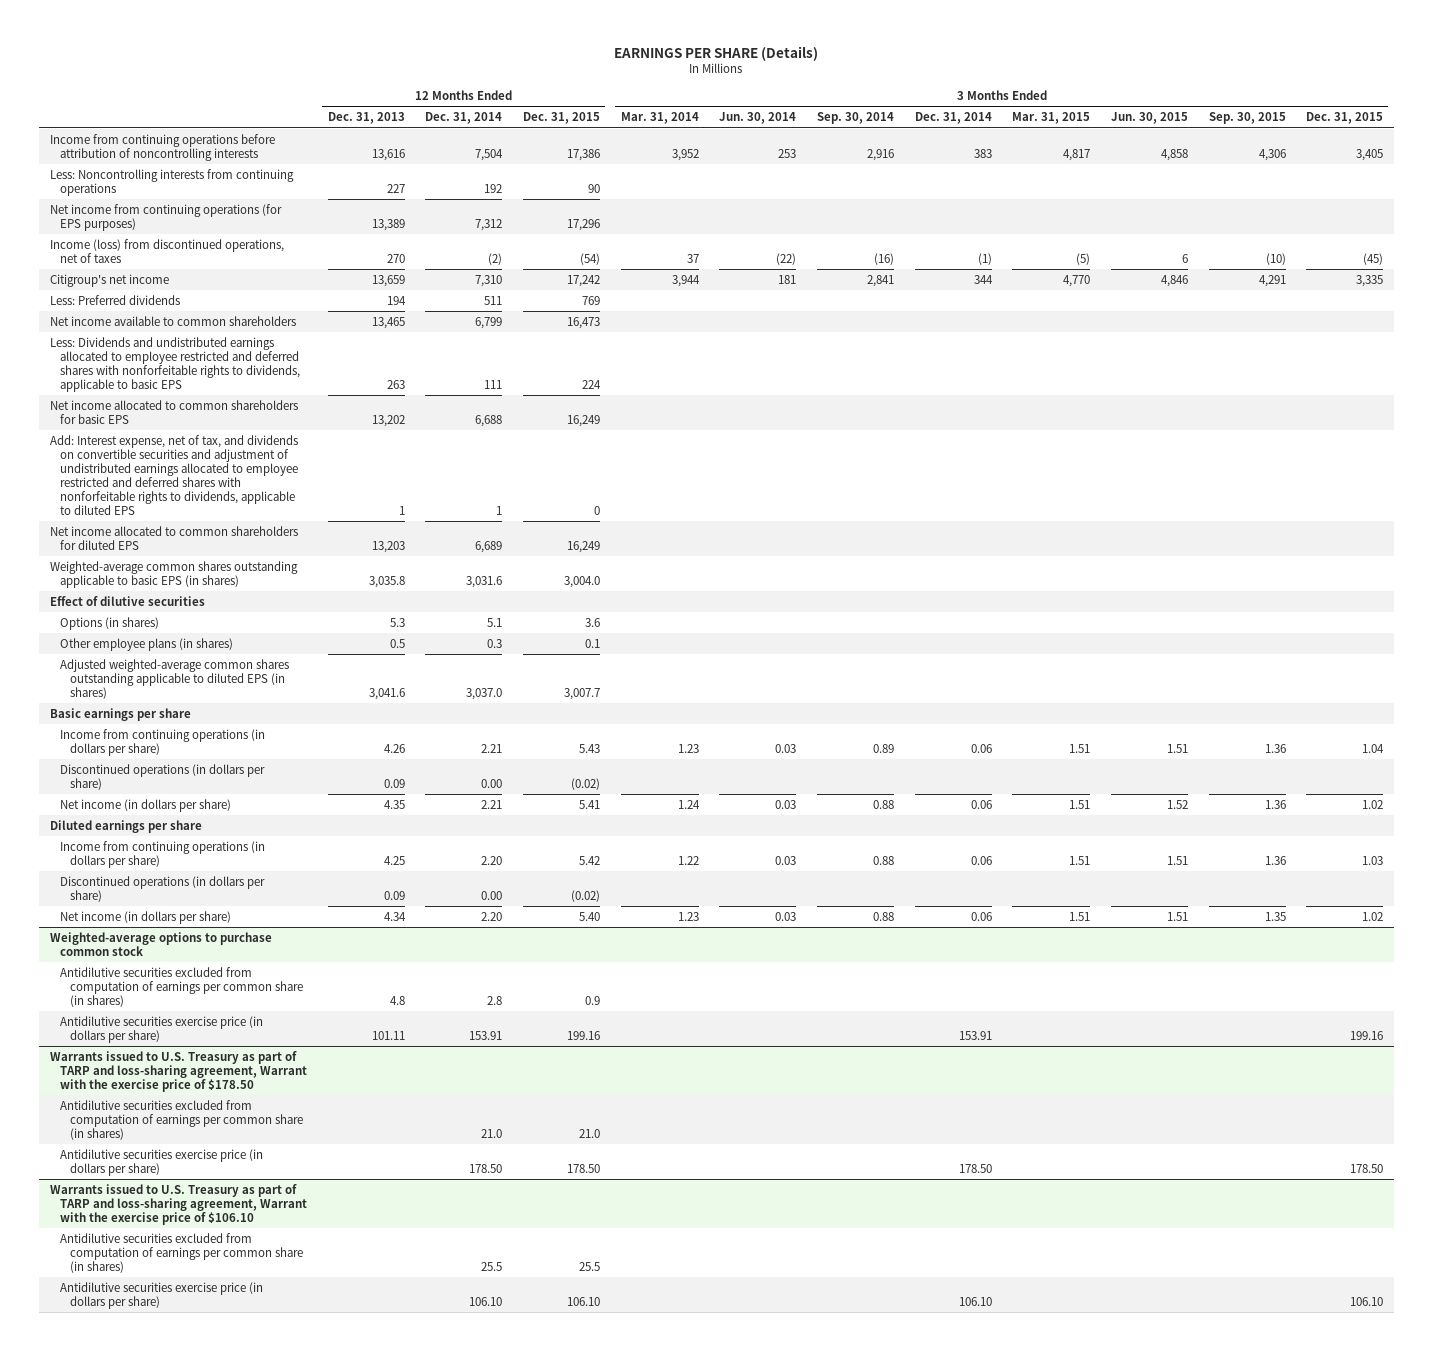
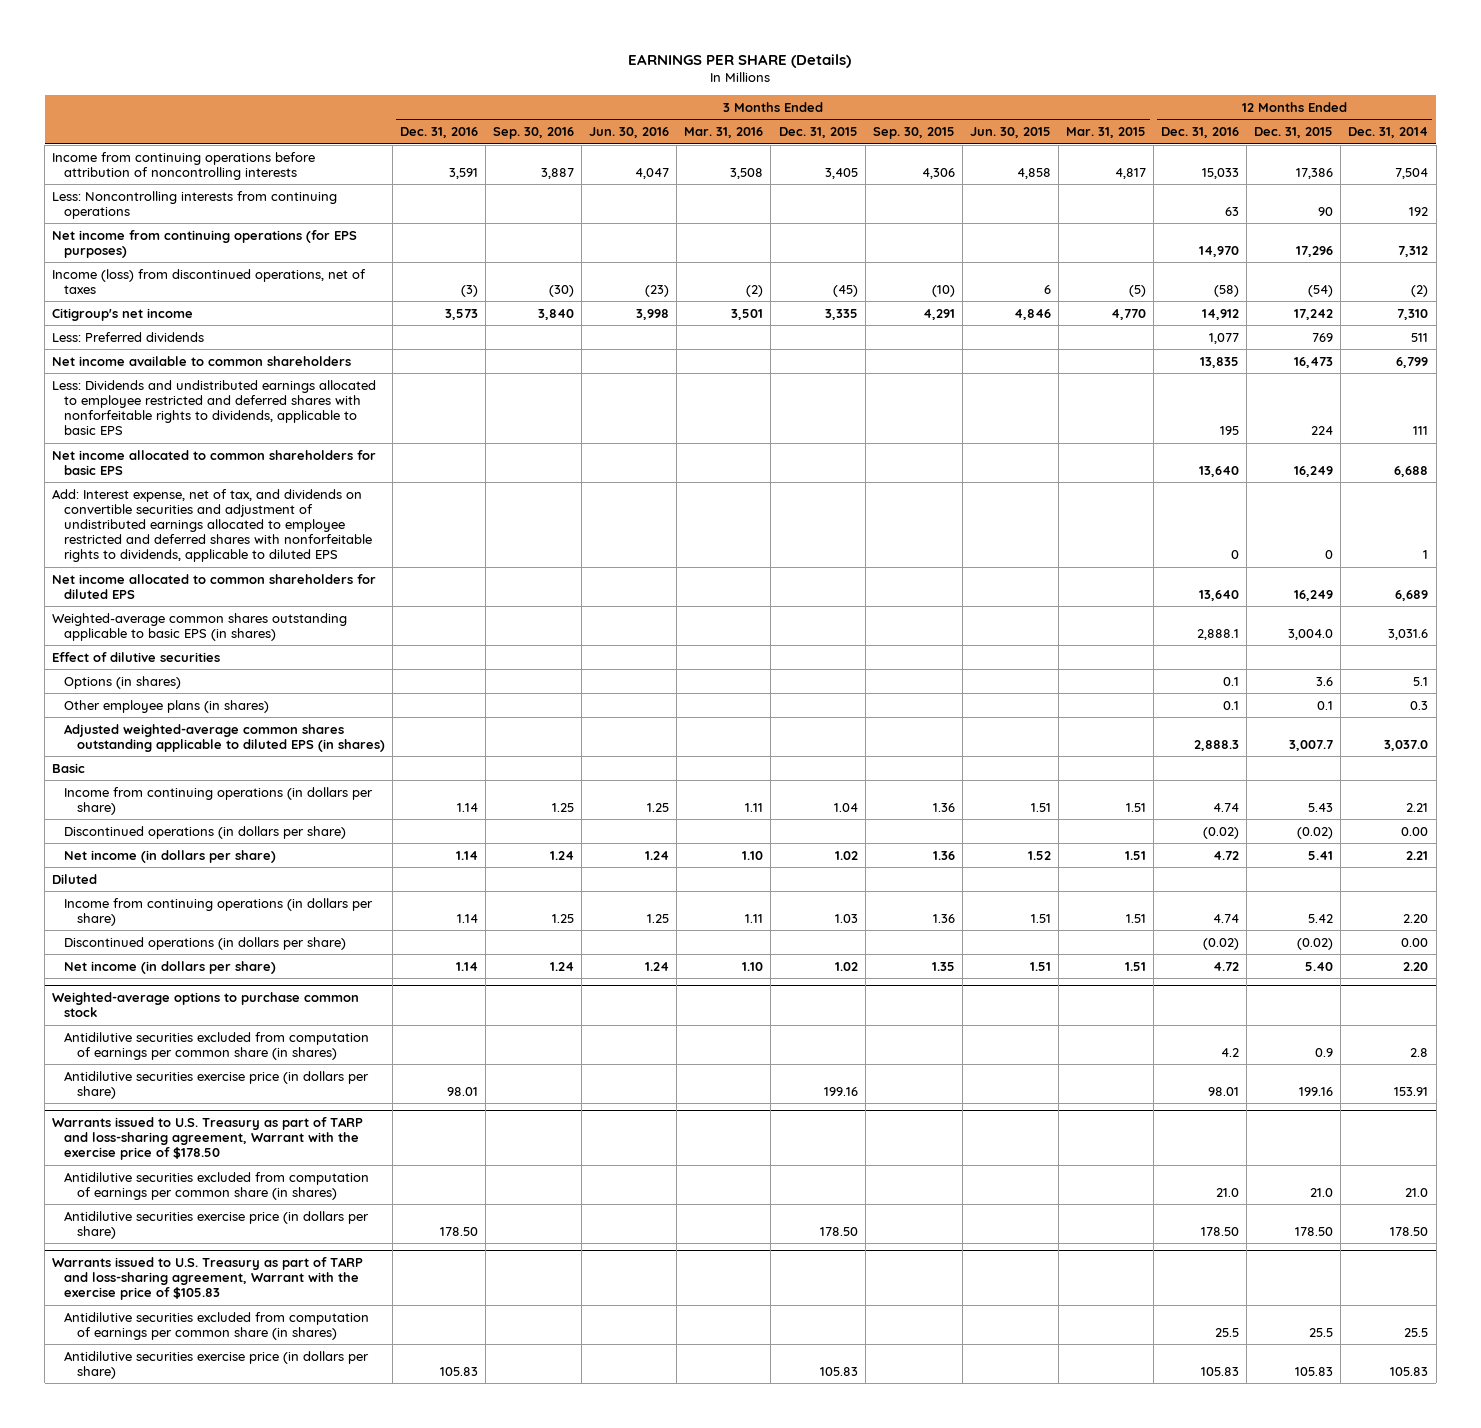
- | 12 Months Ended Dec. 31, 2013 | 12 Months Ended Dec. 31, 2014 | 12 Months Ended Dec. 31, 2015 | 3 Months Ended Mar. 31, 2014 | 3 Months Ended Jun. 30, 2014 | 3 Months Ended Sep. 30, 2014 | 3 Months Ended Dec. 31, 2014 | 3 Months Ended Mar. 31, 2015 | 3 Months Ended Jun. 30, 2015 | 3 Months Ended Sep. 30, 2015 | 3 Months Ended Dec. 31, 2015
+ | 3 Months Ended Dec. 31, 2016 | 3 Months Ended Sep. 30, 2016 | 3 Months Ended Jun. 30, 2016 | 3 Months Ended Mar. 31, 2016 | 3 Months Ended Dec. 31, 2015 | 3 Months Ended Sep. 30, 2015 | 3 Months Ended Jun. 30, 2015 | 3 Months Ended Mar. 31, 2015 | 12 Months Ended Dec. 31, 2016 | 12 Months Ended Dec. 31, 2015 | 12 Months Ended Dec. 31, 2014
- Basic earnings per share
+ Basic
- Diluted earnings per share
+ Diluted
- Warrants issued to U.S. Treasury as part of TARP and loss-sharing agreement, Warrant with the exercise price of $106.10
+ Warrants issued to U.S. Treasury as part of TARP and loss-sharing agreement, Warrant with the exercise price of $105.83
- Antidilutive securities exercise price (in dollars per share) | | 106.10 | 106.10 | | | | 106.10 | | | | 106.10
+ Antidilutive securities exercise price (in dollars per share) | 105.83 | | | | 105.83 | | | | 105.83 | 105.83 | 105.83

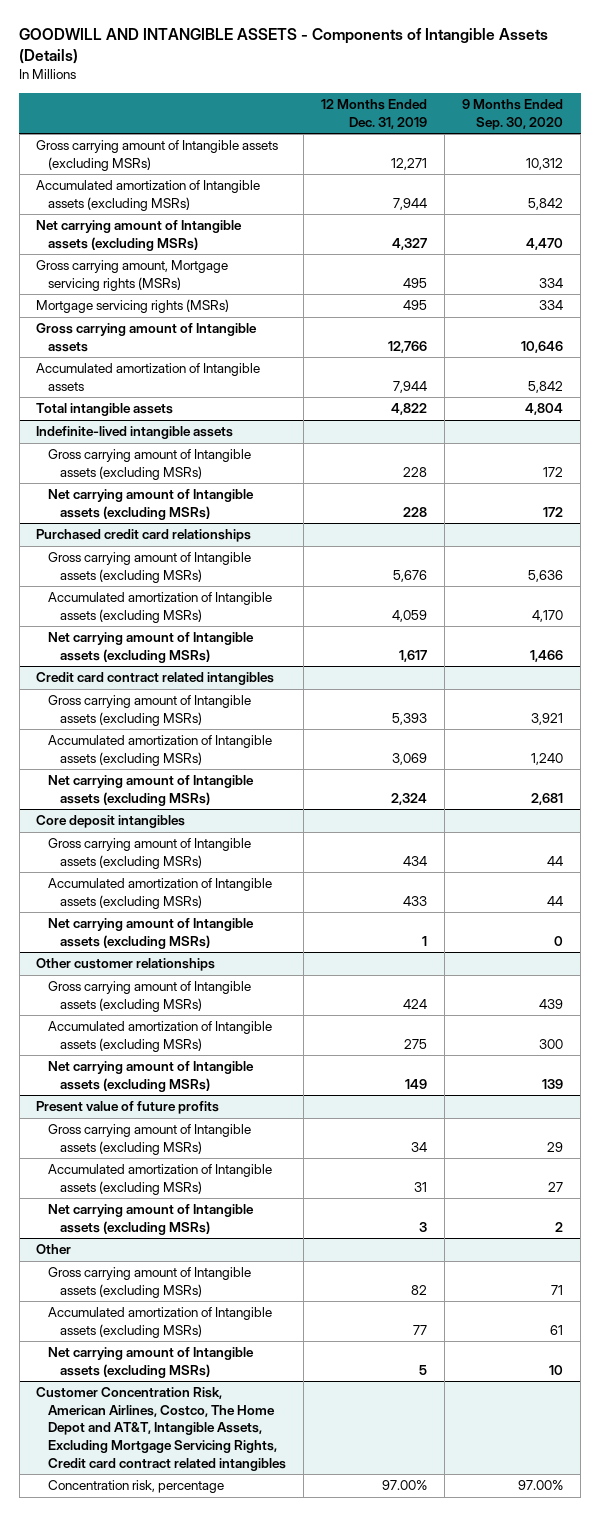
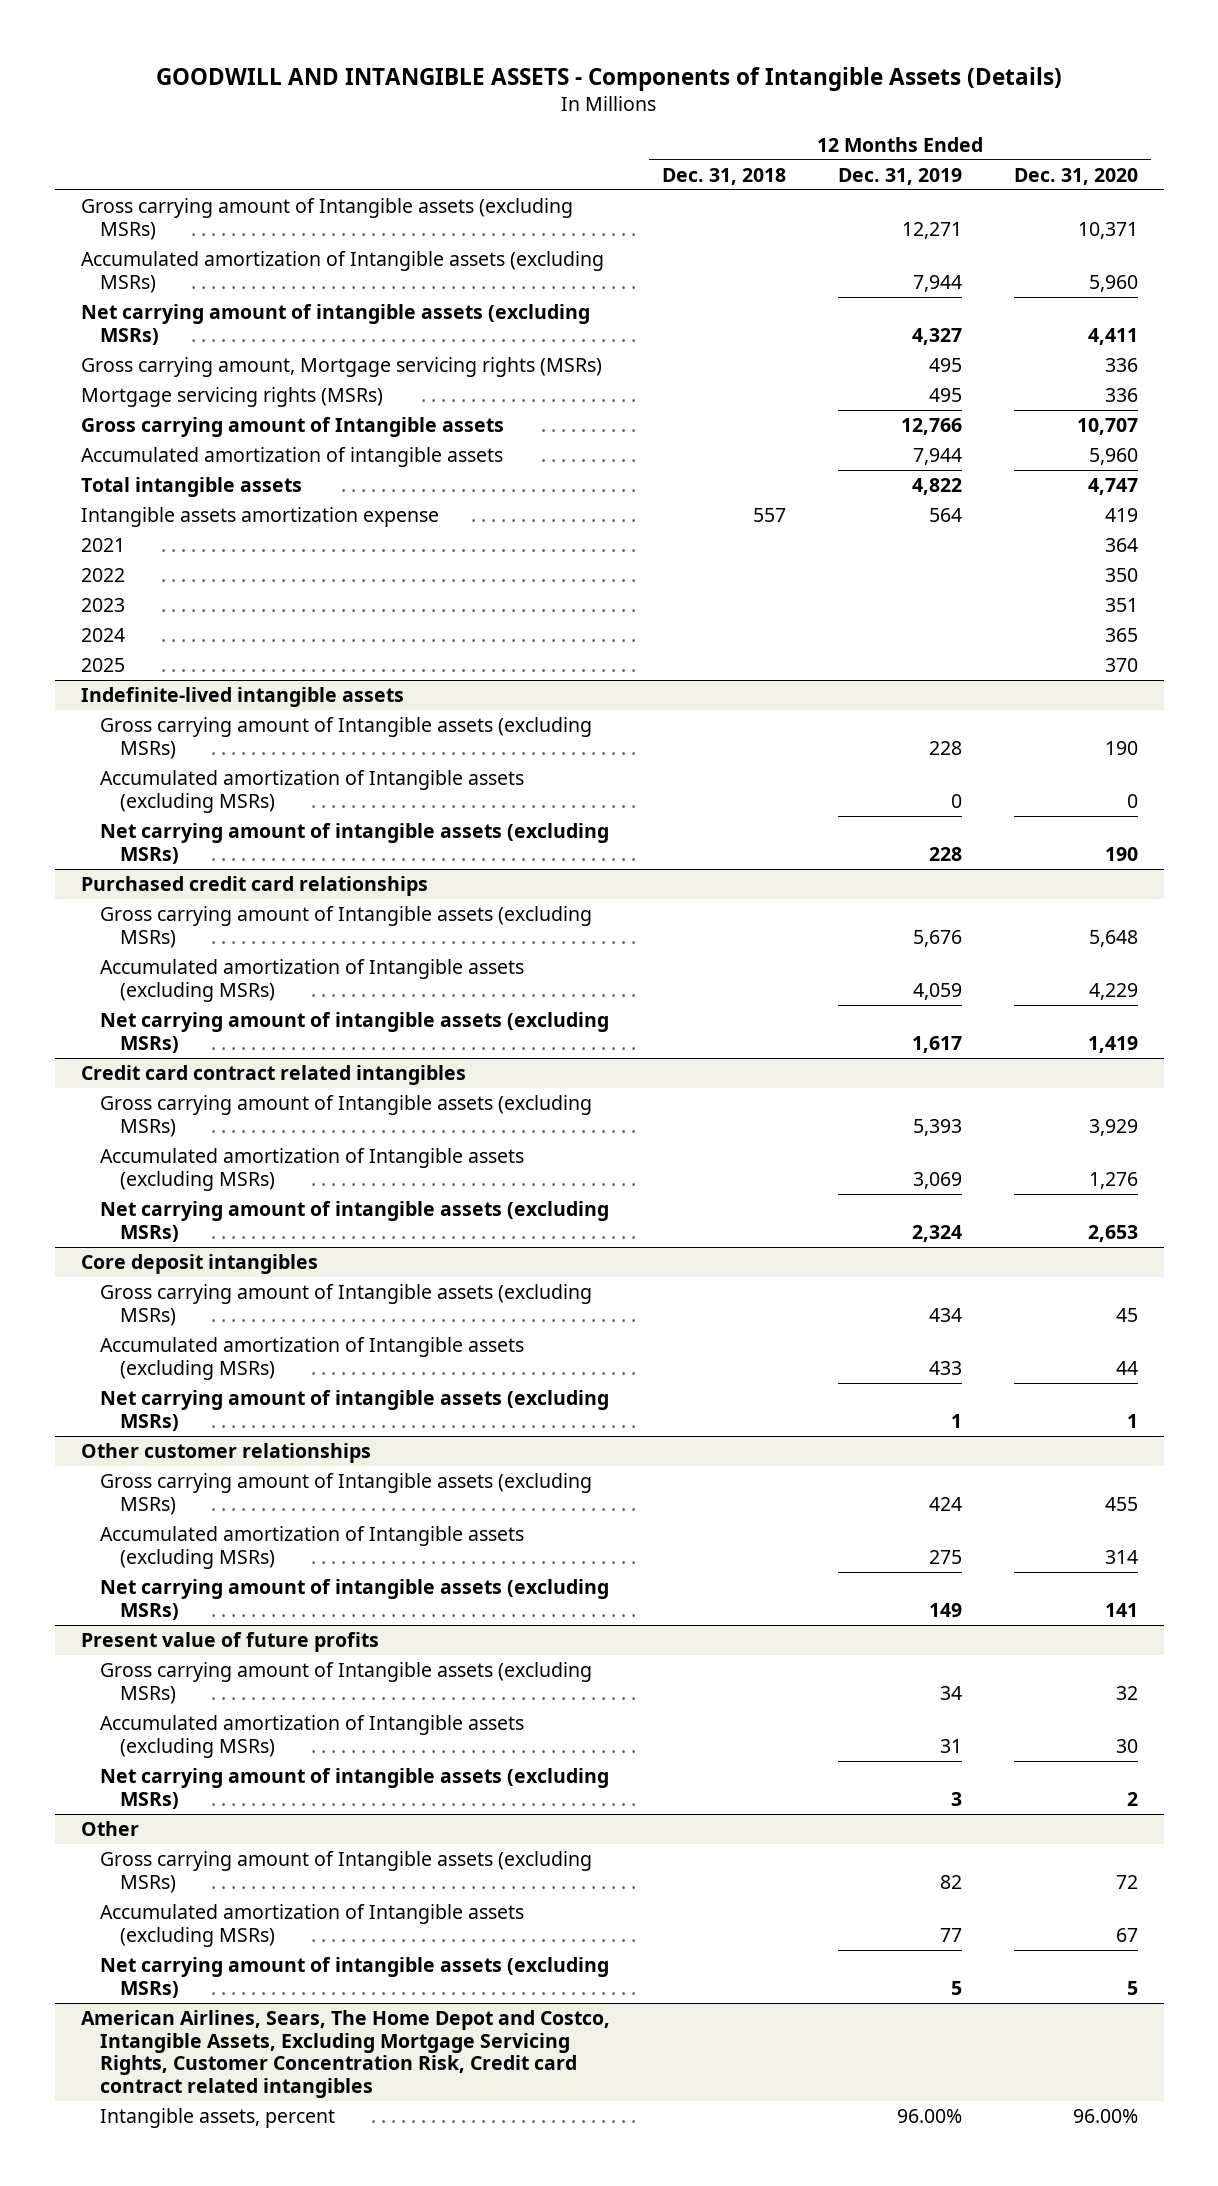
- | 12 Months Ended Dec. 31, 2019 | 9 Months Ended Sep. 30, 2020
+ | 12 Months Ended Dec. 31, 2018 | 12 Months Ended Dec. 31, 2019 | 12 Months Ended Dec. 31, 2020
- Net carrying amount of Intangible assets (excluding MSRs) | 4,327 | 4,470
+ Net carrying amount of intangible assets (excluding MSRs) | | 4,327 | 4,411
- Accumulated amortization of Intangible assets | 7,944 | 5,842
+ Accumulated amortization of intangible assets | | 7,944 | 5,960
+ Intangible assets amortization expense | 557 | 564 | 419
+ 2021 | | | 364
+ 2022 | | | 350
+ 2023 | | | 351
+ 2024 | | | 365
+ 2025 | | | 370
@ Indefinite-lived intangible assets
- Net carrying amount of Intangible assets (excluding MSRs) | 228 | 172
+ Accumulated amortization of Intangible assets (excluding MSRs) | | 0 | 0
+ Net carrying amount of intangible assets (excluding MSRs) | | 228 | 190
@ Purchased credit card relationships
- Net carrying amount of Intangible assets (excluding MSRs) | 1,617 | 1,466
+ Net carrying amount of intangible assets (excluding MSRs) | | 1,617 | 1,419
@ Credit card contract related intangibles
- Net carrying amount of Intangible assets (excluding MSRs) | 2,324 | 2,681
+ Net carrying amount of intangible assets (excluding MSRs) | | 2,324 | 2,653
@ Core deposit intangibles
- Net carrying amount of Intangible assets (excluding MSRs) | 1 | 0
+ Net carrying amount of intangible assets (excluding MSRs) | | 1 | 1
@ Other customer relationships
- Net carrying amount of Intangible assets (excluding MSRs) | 149 | 139
+ Net carrying amount of intangible assets (excluding MSRs) | | 149 | 141
@ Present value of future profits
- Net carrying amount of Intangible assets (excluding MSRs) | 3 | 2
+ Net carrying amount of intangible assets (excluding MSRs) | | 3 | 2
@ Other
- Net carrying amount of Intangible assets (excluding MSRs) | 5 | 10
- Customer Concentration Risk, American Airlines, Costco, The Home Depot and AT&T, Intangible Assets, Excluding Mortgage Servicing Rights, Credit card contract related intangibles
- Concentration risk, percentage | 97.00% | 97.00%
@ Other
+ Net carrying amount of intangible assets (excluding MSRs) | | 5 | 5
+ American Airlines, Sears, The Home Depot and Costco, Intangible Assets, Excluding Mortgage Servicing Rights, Customer Concentration Risk, Credit card contract related intangibles
+ Intangible assets, percent | | 96.00% | 96.00%

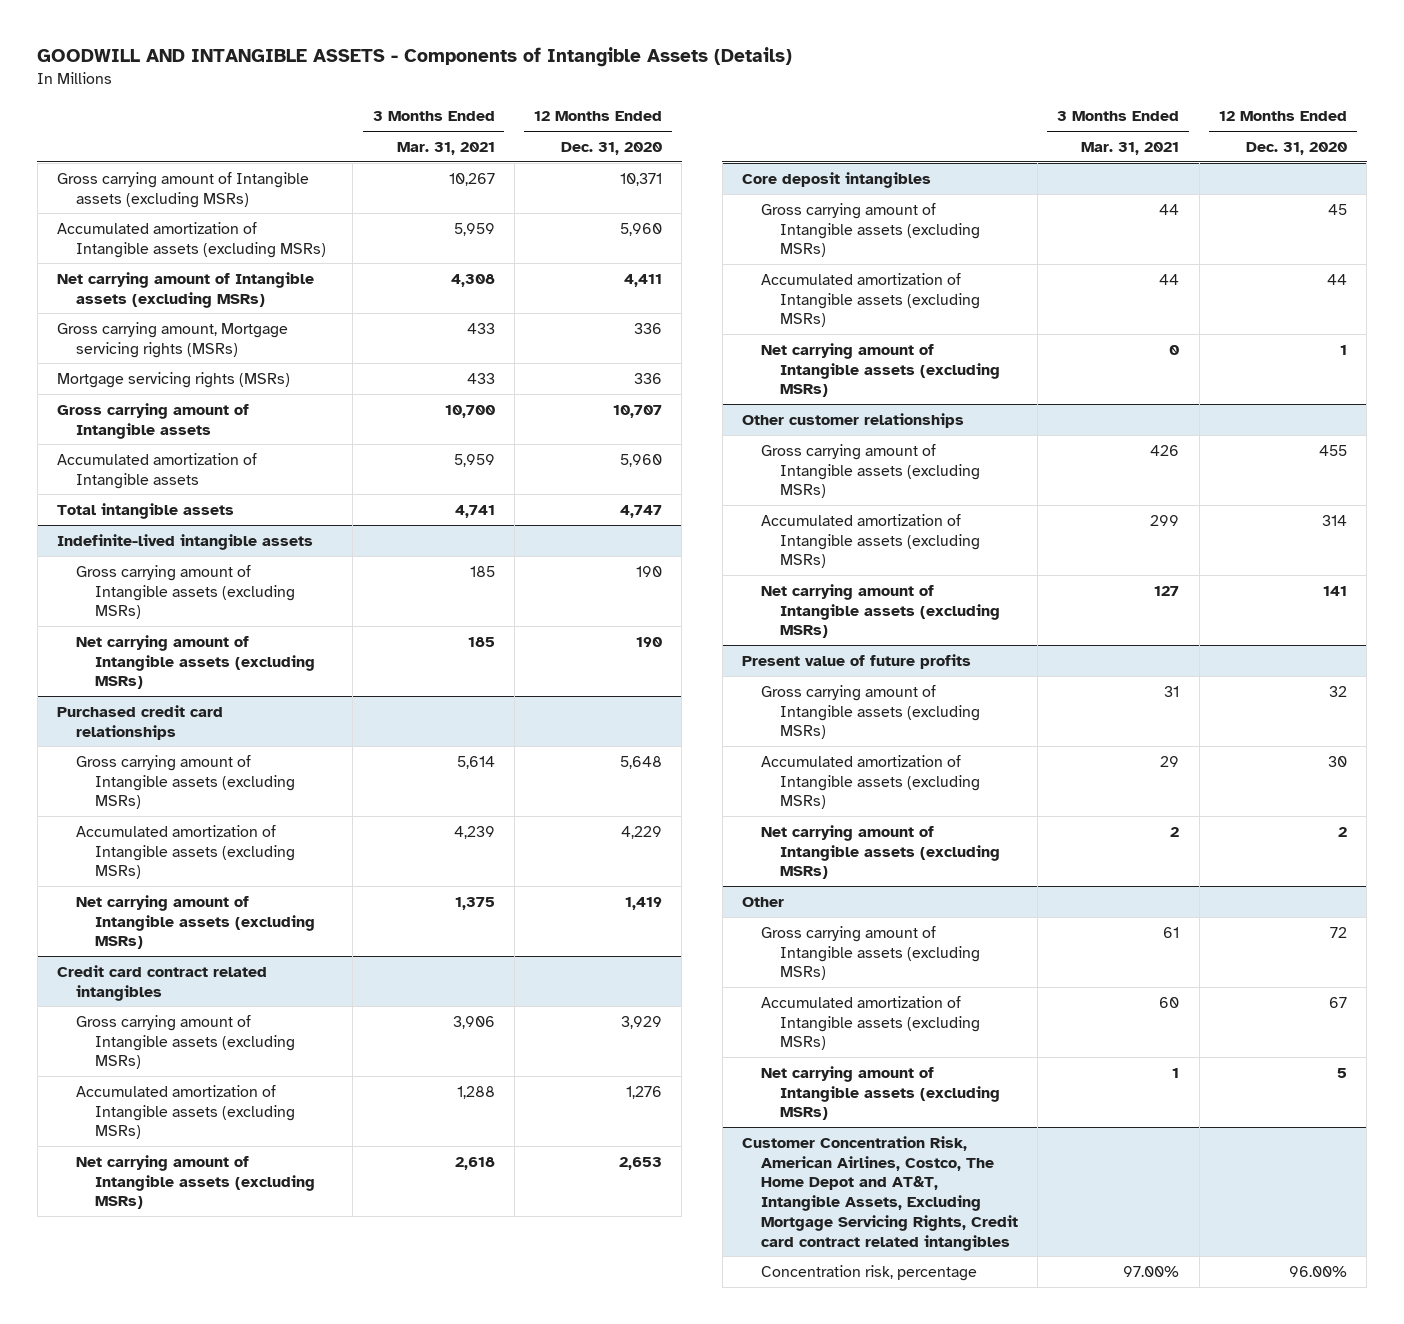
- | 12 Months Ended Dec. 31, 2018 | 12 Months Ended Dec. 31, 2019 | 12 Months Ended Dec. 31, 2020
+ | 3 Months Ended Mar. 31, 2021 | 12 Months Ended Dec. 31, 2020
- Net carrying amount of intangible assets (excluding MSRs) | | 4,327 | 4,411
+ Net carrying amount of Intangible assets (excluding MSRs) | 4,308 | 4,411
- Accumulated amortization of intangible assets | | 7,944 | 5,960
+ Accumulated amortization of Intangible assets | 5,959 | 5,960
- Intangible assets amortization expense | 557 | 564 | 419
- 2021 | | | 364
- 2022 | | | 350
- 2023 | | | 351
- 2024 | | | 365
- 2025 | | | 370
@ Indefinite-lived intangible assets
- Accumulated amortization of Intangible assets (excluding MSRs) | | 0 | 0
- Net carrying amount of intangible assets (excluding MSRs) | | 228 | 190
+ Net carrying amount of Intangible assets (excluding MSRs) | 185 | 190
@ Purchased credit card relationships
- Net carrying amount of intangible assets (excluding MSRs) | | 1,617 | 1,419
+ Net carrying amount of Intangible assets (excluding MSRs) | 1,375 | 1,419
@ Credit card contract related intangibles
- Net carrying amount of intangible assets (excluding MSRs) | | 2,324 | 2,653
+ Net carrying amount of Intangible assets (excluding MSRs) | 2,618 | 2,653
@ Core deposit intangibles
- Net carrying amount of intangible assets (excluding MSRs) | | 1 | 1
+ Net carrying amount of Intangible assets (excluding MSRs) | 0 | 1
@ Other customer relationships
- Net carrying amount of intangible assets (excluding MSRs) | | 149 | 141
+ Net carrying amount of Intangible assets (excluding MSRs) | 127 | 141
@ Present value of future profits
- Net carrying amount of intangible assets (excluding MSRs) | | 3 | 2
+ Net carrying amount of Intangible assets (excluding MSRs) | 2 | 2
@ Other
- Net carrying amount of intangible assets (excluding MSRs) | | 5 | 5
- American Airlines, Sears, The Home Depot and Costco, Intangible Assets, Excluding Mortgage Servicing Rights, Customer Concentration Risk, Credit card contract related intangibles
- Intangible assets, percent | | 96.00% | 96.00%
@ Other
+ Net carrying amount of Intangible assets (excluding MSRs) | 1 | 5
+ Customer Concentration Risk, American Airlines, Costco, The Home Depot and AT&T, Intangible Assets, Excluding Mortgage Servicing Rights, Credit card contract related intangibles
+ Concentration risk, percentage | 97.00% | 96.00%

